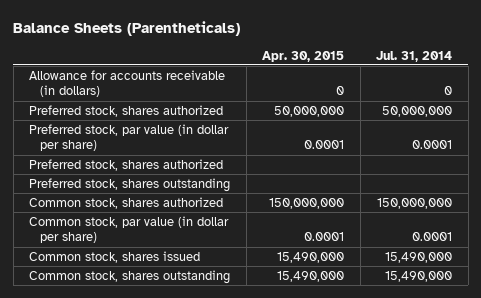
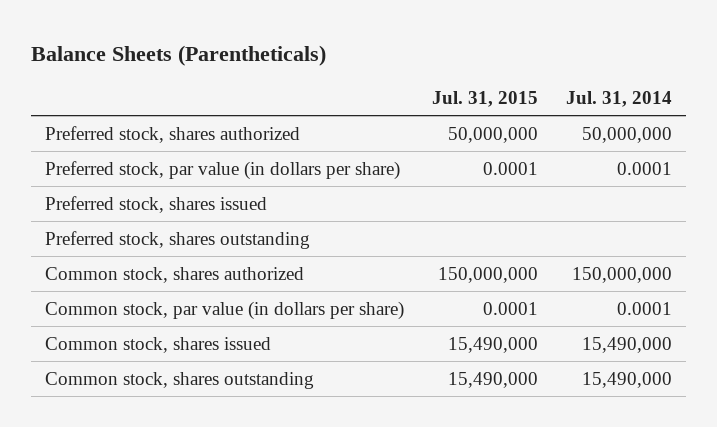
- | Apr. 30, 2015 | Jul. 31, 2014
+ | Jul. 31, 2015 | Jul. 31, 2014
- Allowance for accounts receivable (in dollars) | 0 | 0
- Preferred stock, par value (in dollar per share) | 0.0001 | 0.0001
- Preferred stock, shares authorized
+ Preferred stock, par value (in dollars per share) | 0.0001 | 0.0001
+ Preferred stock, shares issued
- Common stock, par value (in dollar per share) | 0.0001 | 0.0001
+ Common stock, par value (in dollars per share) | 0.0001 | 0.0001

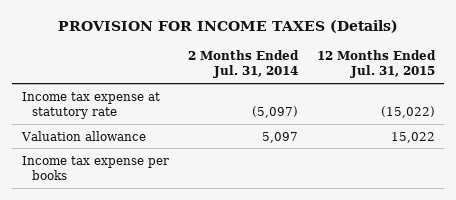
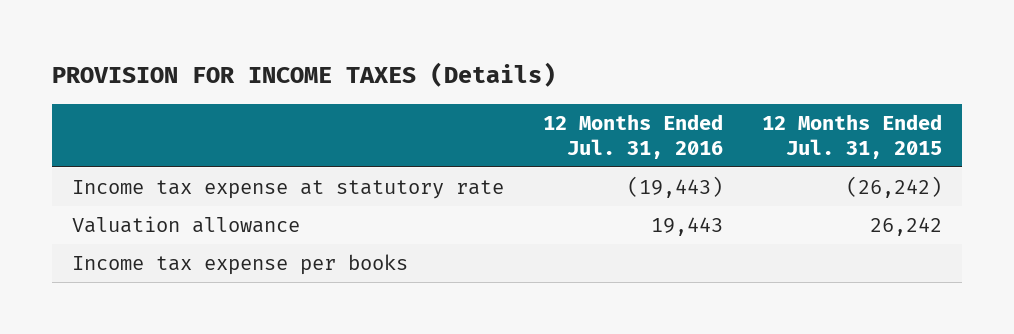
- | 2 Months Ended Jul. 31, 2014 | 12 Months Ended Jul. 31, 2015
+ | 12 Months Ended Jul. 31, 2016 | 12 Months Ended Jul. 31, 2015
- Income tax expense at statutory rate | (5,097) | (15,022)
- Valuation allowance | 5,097 | 15,022
+ Income tax expense at statutory rate | (19,443) | (26,242)
+ Valuation allowance | 19,443 | 26,242

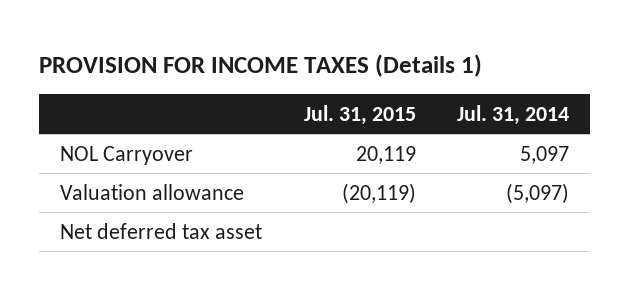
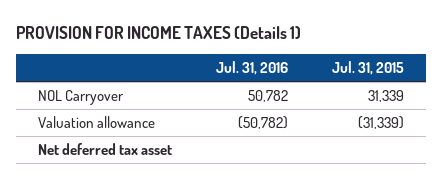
- | Jul. 31, 2015 | Jul. 31, 2014
+ | Jul. 31, 2016 | Jul. 31, 2015
- NOL Carryover | 20,119 | 5,097
- Valuation allowance | (20,119) | (5,097)
+ NOL Carryover | 50,782 | 31,339
+ Valuation allowance | (50,782) | (31,339)

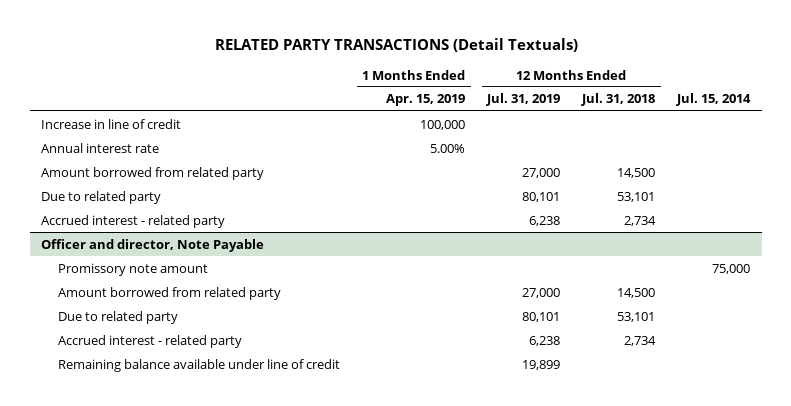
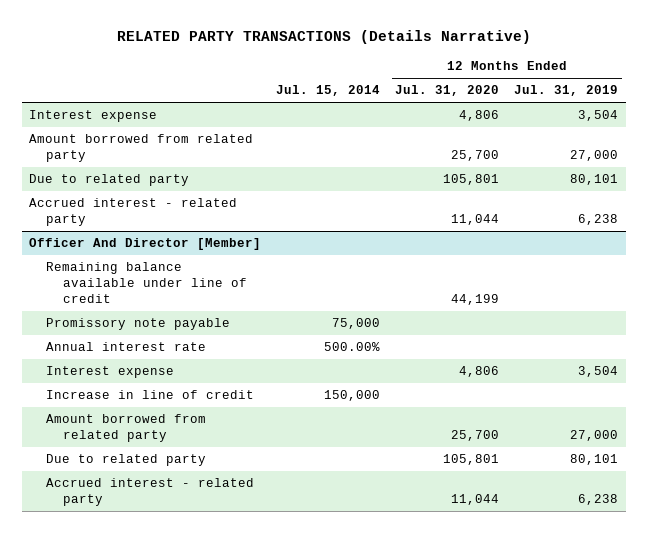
- RELATED PARTY TRANSACTIONS (Detail Textuals)
+ RELATED PARTY TRANSACTIONS (Details Narrative)
- | 1 Months Ended Apr. 15, 2019 | 12 Months Ended Jul. 31, 2019 | 12 Months Ended Jul. 31, 2018 | Jul. 15, 2014
+ | Jul. 15, 2014 | 12 Months Ended Jul. 31, 2020 | 12 Months Ended Jul. 31, 2019
- Increase in line of credit | 100,000 | | |
- Annual interest rate | 5.00% | | |
+ Interest expense | | 4,806 | 3,504
- Officer and director, Note Payable
- Promissory note amount | | | | 75,000
+ Officer And Director [Member]
+ Remaining balance available under line of credit | | 44,199 |
+ Promissory note payable | 75,000 | |
+ Annual interest rate | 500.00% | |
+ Interest expense | | 4,806 | 3,504
+ Increase in line of credit | 150,000 | |
- Remaining balance available under line of credit | | 19,899 | |

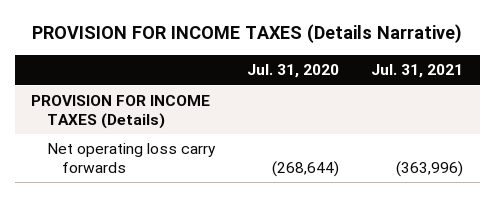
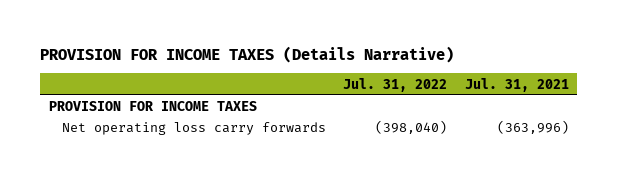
- | Jul. 31, 2020 | Jul. 31, 2021
+ | Jul. 31, 2022 | Jul. 31, 2021
- PROVISION FOR INCOME TAXES (Details)
+ PROVISION FOR INCOME TAXES

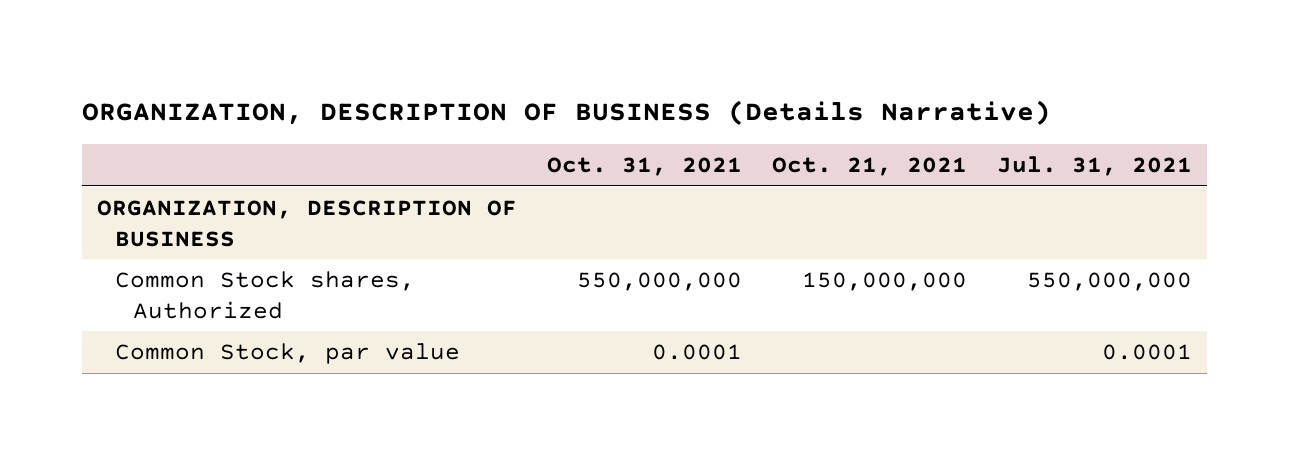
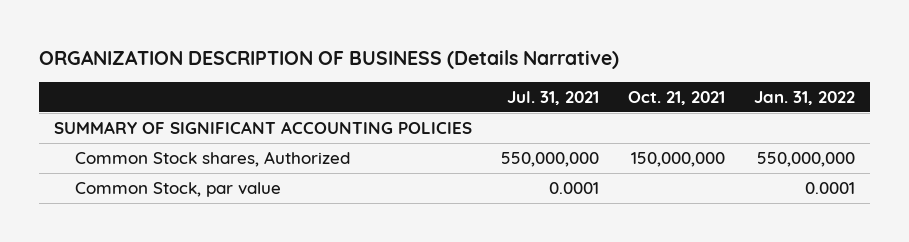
- ORGANIZATION, DESCRIPTION OF BUSINESS (Details Narrative)
+ ORGANIZATION DESCRIPTION OF BUSINESS (Details Narrative)
- | Oct. 31, 2021 | Oct. 21, 2021 | Jul. 31, 2021
+ | Jul. 31, 2021 | Oct. 21, 2021 | Jan. 31, 2022
- ORGANIZATION, DESCRIPTION OF BUSINESS
+ SUMMARY OF SIGNIFICANT ACCOUNTING POLICIES

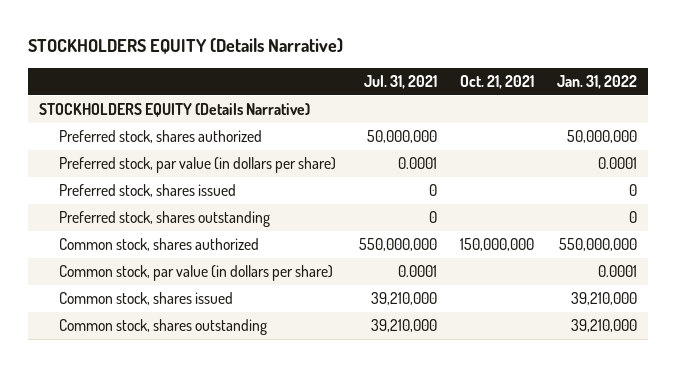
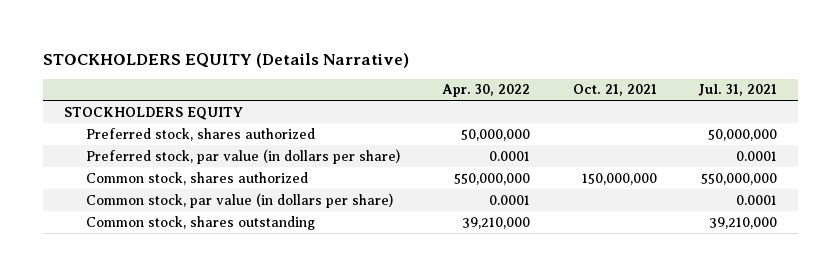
- | Jul. 31, 2021 | Oct. 21, 2021 | Jan. 31, 2022
+ | Apr. 30, 2022 | Oct. 21, 2021 | Jul. 31, 2021
- STOCKHOLDERS EQUITY (Details Narrative)
+ STOCKHOLDERS EQUITY
- Preferred stock, shares issued | 0 | | 0
- Preferred stock, shares outstanding | 0 | | 0
- Common stock, shares issued | 39,210,000 | | 39,210,000

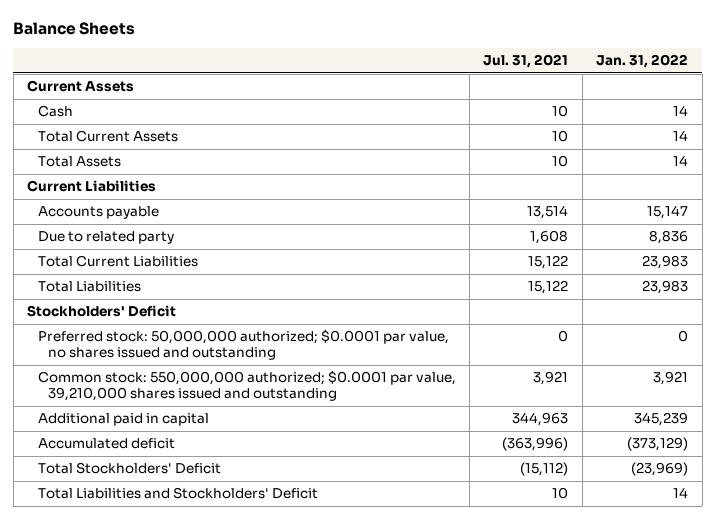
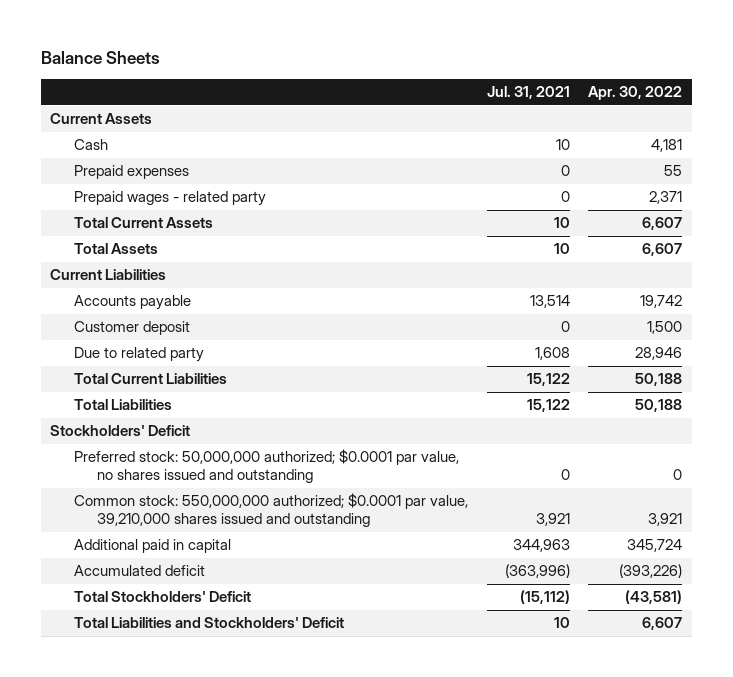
- | Jul. 31, 2021 | Jan. 31, 2022
+ | Jul. 31, 2021 | Apr. 30, 2022
+ Prepaid expenses | 0 | 55
+ Prepaid wages - related party | 0 | 2,371
+ Customer deposit | 0 | 1,500

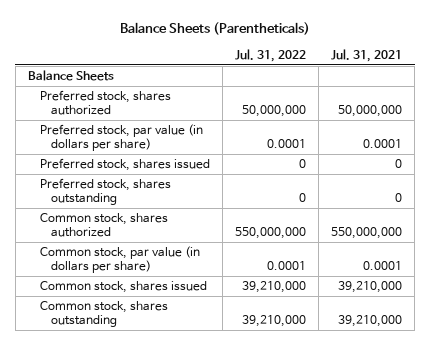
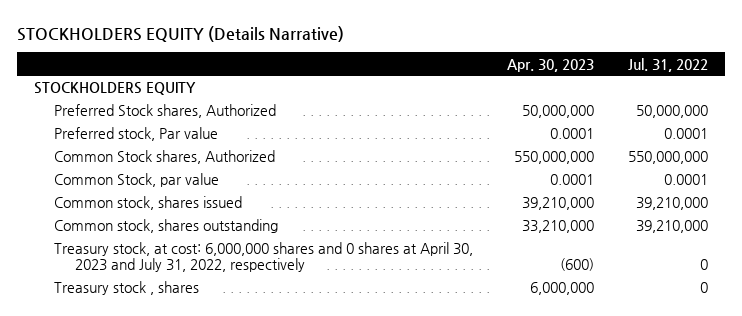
- Balance Sheets (Parentheticals)
+ STOCKHOLDERS EQUITY (Details Narrative)
- | Jul. 31, 2022 | Jul. 31, 2021
+ | Apr. 30, 2023 | Jul. 31, 2022
- Balance Sheets
- Preferred stock, shares authorized | 50,000,000 | 50,000,000
- Preferred stock, par value (in dollars per share) | 0.0001 | 0.0001
- Preferred stock, shares issued | 0 | 0
- Preferred stock, shares outstanding | 0 | 0
- Common stock, shares authorized | 550,000,000 | 550,000,000
- Common stock, par value (in dollars per share) | 0.0001 | 0.0001
+ STOCKHOLDERS EQUITY
+ Preferred Stock shares, Authorized | 50,000,000 | 50,000,000
+ Preferred stock, Par value | 0.0001 | 0.0001
+ Common Stock shares, Authorized | 550,000,000 | 550,000,000
+ Common Stock, par value | 0.0001 | 0.0001
+ Treasury stock, at cost: 6,000,000 shares and 0 shares at April 30, 2023 and July 31, 2022, respectively | (600) | 0
+ Treasury stock , shares | 6,000,000 | 0

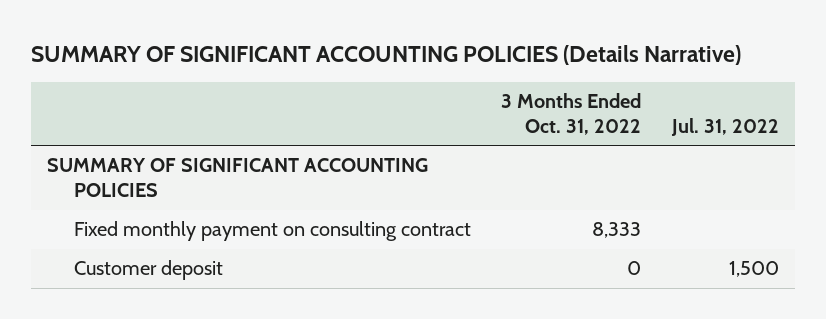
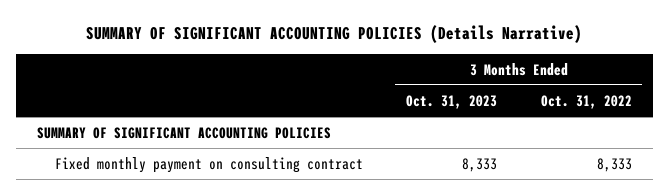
- | 3 Months Ended Oct. 31, 2022 | Jul. 31, 2022
+ | 3 Months Ended Oct. 31, 2023 | 3 Months Ended Oct. 31, 2022
- Customer deposit | 0 | 1,500

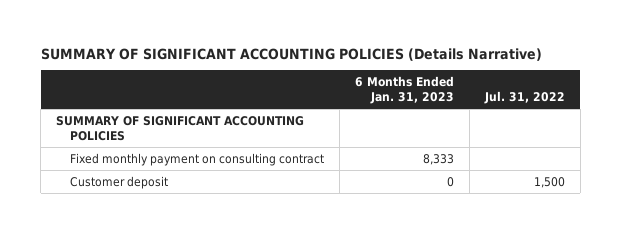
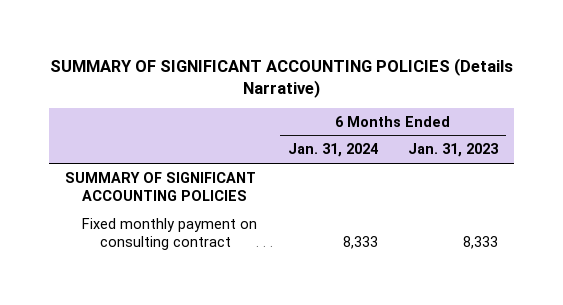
- | 6 Months Ended Jan. 31, 2023 | Jul. 31, 2022
+ | 6 Months Ended Jan. 31, 2024 | 6 Months Ended Jan. 31, 2023
- Customer deposit | 0 | 1,500

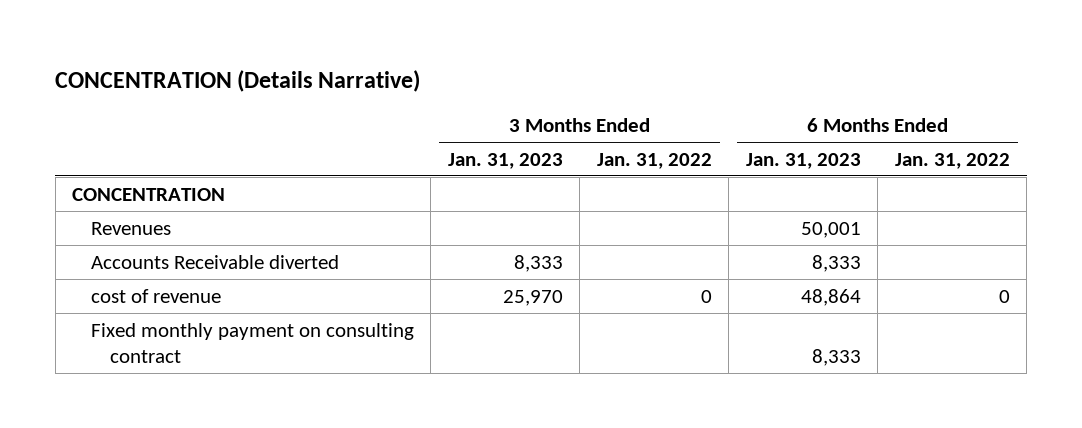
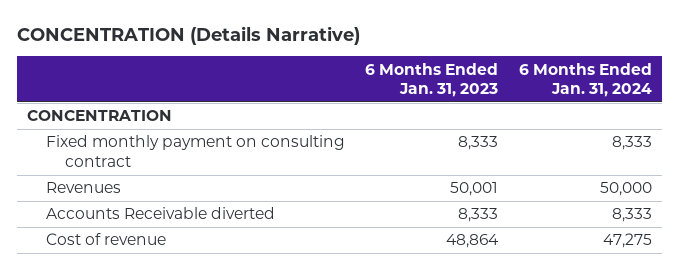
- | 3 Months Ended Jan. 31, 2023 | 3 Months Ended Jan. 31, 2022 | 6 Months Ended Jan. 31, 2023 | 6 Months Ended Jan. 31, 2022
+ | 6 Months Ended Jan. 31, 2023 | 6 Months Ended Jan. 31, 2024
moved up: Fixed monthly payment on consulting contract | 8,333 | 8,333
- cost of revenue | 25,970 | 0 | 48,864 | 0
+ Cost of revenue | 48,864 | 47,275

